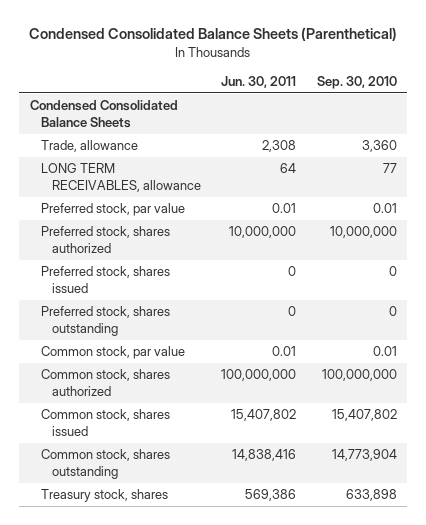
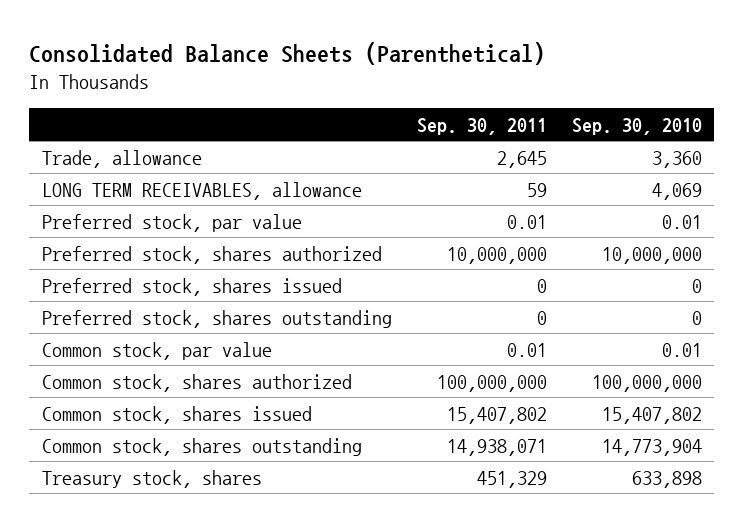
- Condensed Consolidated Balance Sheets (Parenthetical)
+ Consolidated Balance Sheets (Parenthetical)
- | Jun. 30, 2011 | Sep. 30, 2010
+ | Sep. 30, 2011 | Sep. 30, 2010
- Condensed Consolidated Balance Sheets
- LONG TERM RECEIVABLES, allowance | 64 | 77
+ LONG TERM RECEIVABLES, allowance | 59 | 4,069

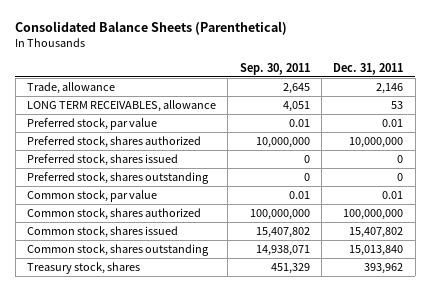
- | Sep. 30, 2011 | Sep. 30, 2010
+ | Sep. 30, 2011 | Dec. 31, 2011
- LONG TERM RECEIVABLES, allowance | 59 | 4,069
+ LONG TERM RECEIVABLES, allowance | 4,051 | 53

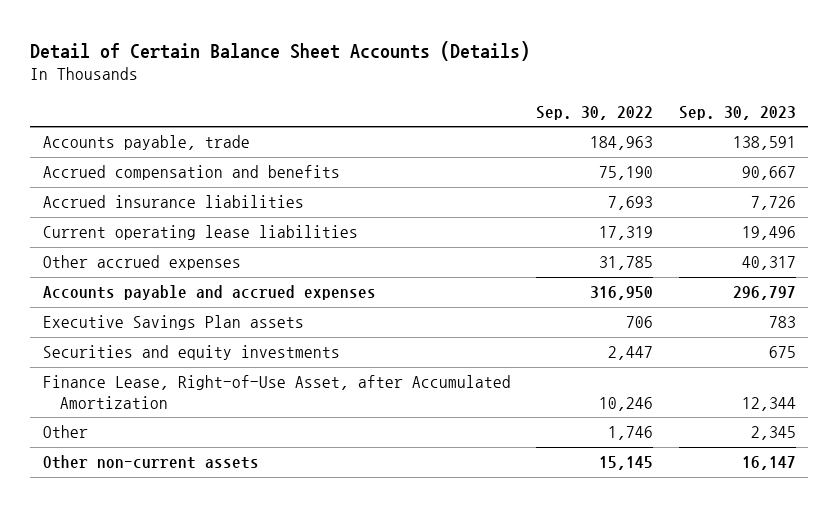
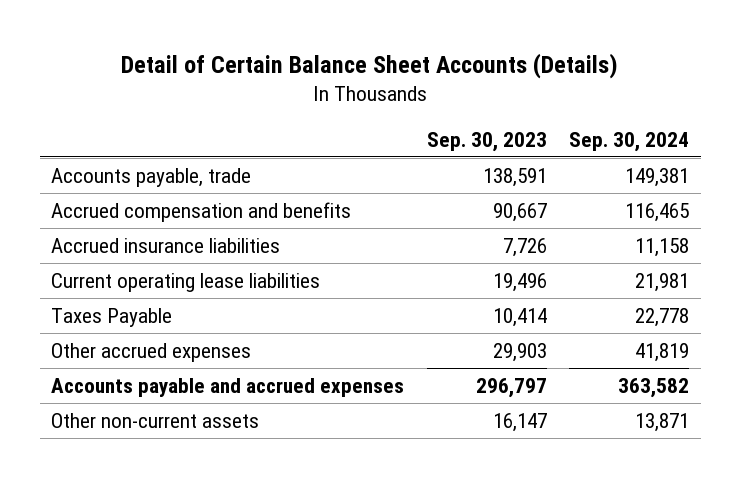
- | Sep. 30, 2022 | Sep. 30, 2023
+ | Sep. 30, 2023 | Sep. 30, 2024
- Other accrued expenses | 31,785 | 40,317
+ Taxes Payable | 10,414 | 22,778
+ Other accrued expenses | 29,903 | 41,819
- Executive Savings Plan assets | 706 | 783
- Securities and equity investments | 2,447 | 675
- Finance Lease, Right-of-Use Asset, after Accumulated Amortization | 10,246 | 12,344
- Other | 1,746 | 2,345

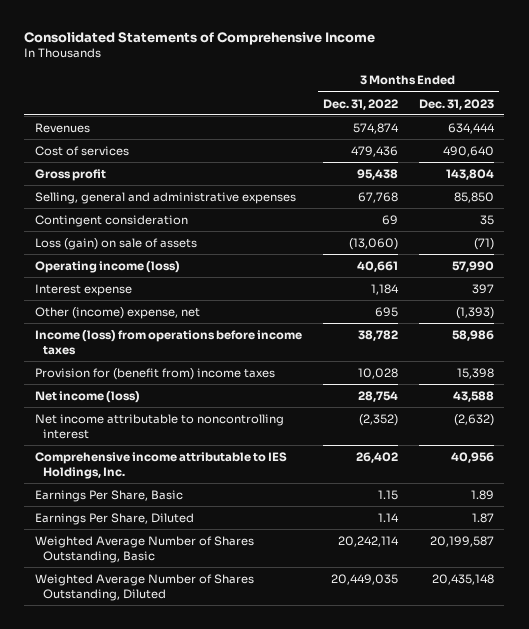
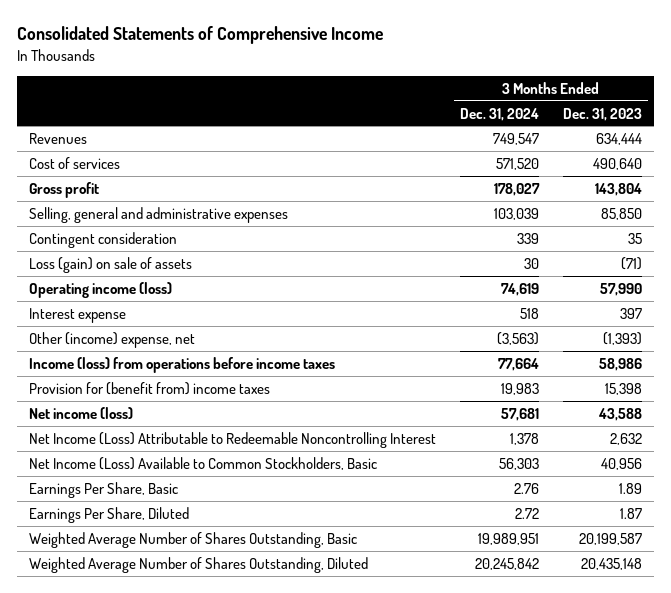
- | 3 Months Ended Dec. 31, 2022 | 3 Months Ended Dec. 31, 2023
+ | 3 Months Ended Dec. 31, 2024 | 3 Months Ended Dec. 31, 2023
- Net income attributable to noncontrolling interest | (2,352) | (2,632)
- Comprehensive income attributable to IES Holdings, Inc. | 26,402 | 40,956
+ Net Income (Loss) Attributable to Redeemable Noncontrolling Interest | 1,378 | 2,632
+ Net Income (Loss) Available to Common Stockholders, Basic | 56,303 | 40,956

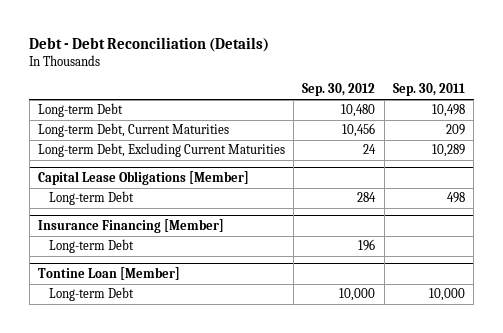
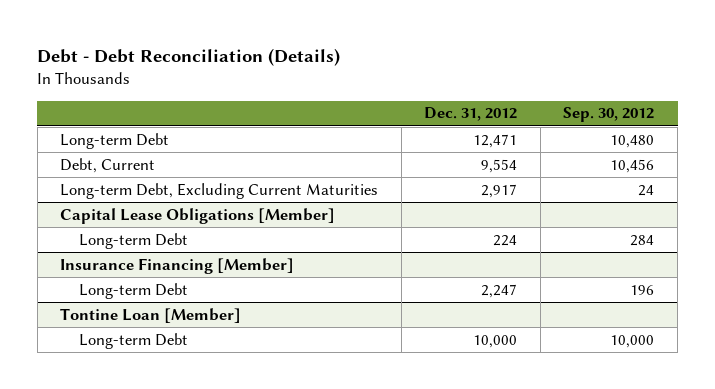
- | Sep. 30, 2012 | Sep. 30, 2011
+ | Dec. 31, 2012 | Sep. 30, 2012
- Long-term Debt, Current Maturities | 10,456 | 209
+ Debt, Current | 9,554 | 10,456

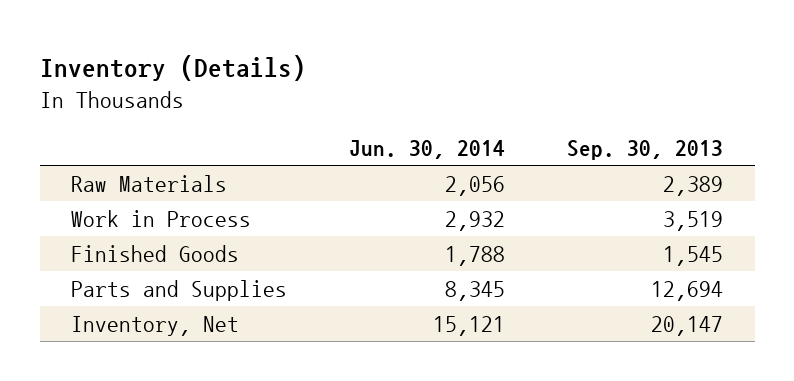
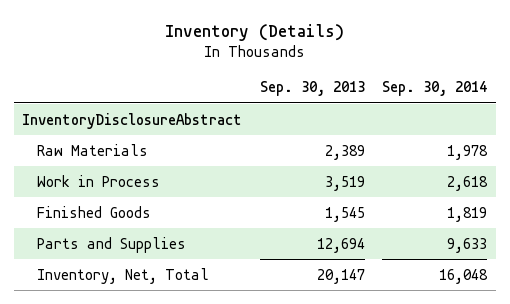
- | Jun. 30, 2014 | Sep. 30, 2013
+ | Sep. 30, 2013 | Sep. 30, 2014
+ InventoryDisclosureAbstract
- Inventory, Net | 15,121 | 20,147
+ Inventory, Net, Total | 20,147 | 16,048

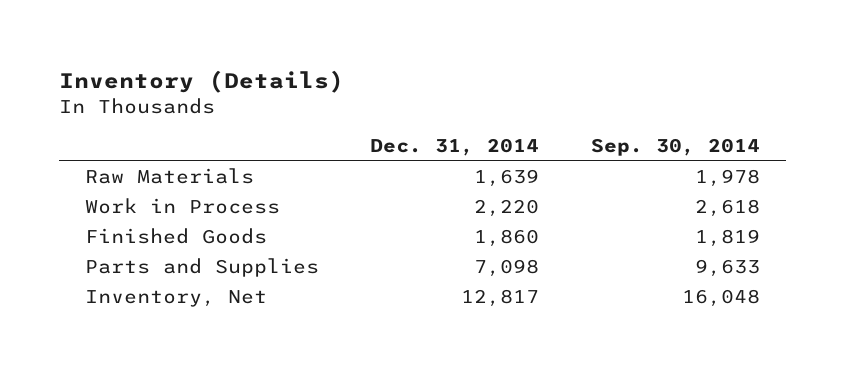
- | Sep. 30, 2013 | Sep. 30, 2014
+ | Dec. 31, 2014 | Sep. 30, 2014
- InventoryDisclosureAbstract
- Inventory, Net, Total | 20,147 | 16,048
+ Inventory, Net | 12,817 | 16,048

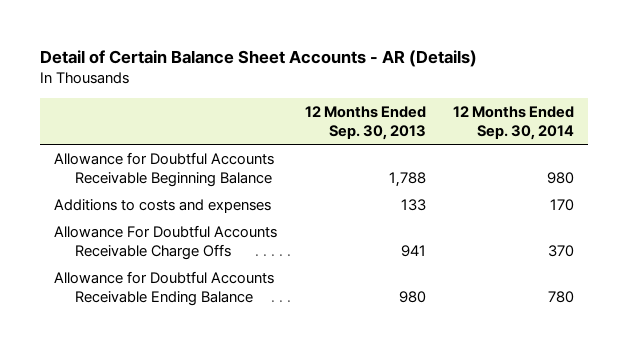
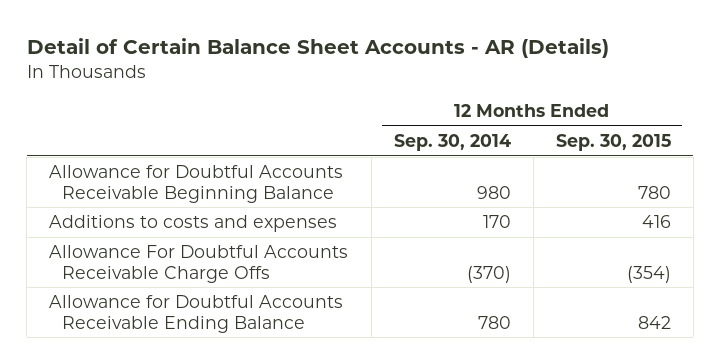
- | 12 Months Ended Sep. 30, 2013 | 12 Months Ended Sep. 30, 2014
+ | 12 Months Ended Sep. 30, 2014 | 12 Months Ended Sep. 30, 2015
- Allowance For Doubtful Accounts Receivable Charge Offs | 941 | 370
+ Allowance For Doubtful Accounts Receivable Charge Offs | (370) | (354)

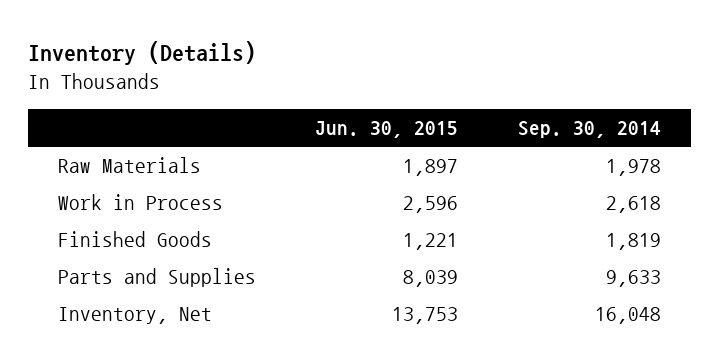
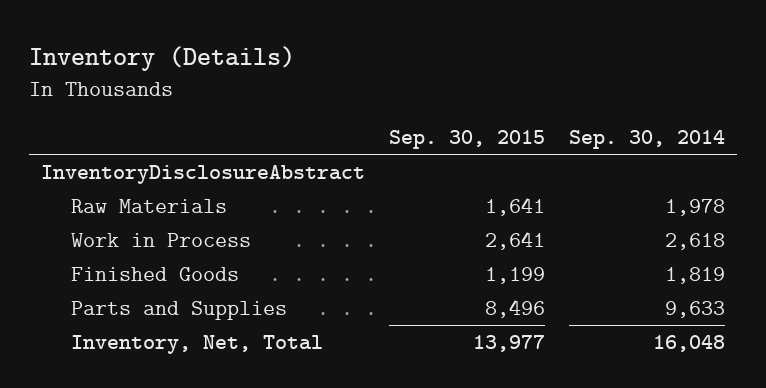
- | Jun. 30, 2015 | Sep. 30, 2014
+ | Sep. 30, 2015 | Sep. 30, 2014
+ InventoryDisclosureAbstract
- Inventory, Net | 13,753 | 16,048
+ Inventory, Net, Total | 13,977 | 16,048

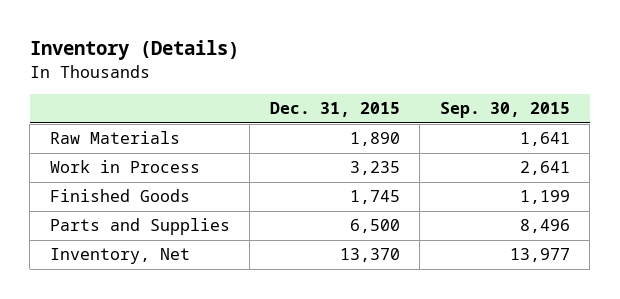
- | Sep. 30, 2015 | Sep. 30, 2014
+ | Dec. 31, 2015 | Sep. 30, 2015
- InventoryDisclosureAbstract
- Inventory, Net, Total | 13,977 | 16,048
+ Inventory, Net | 13,370 | 13,977

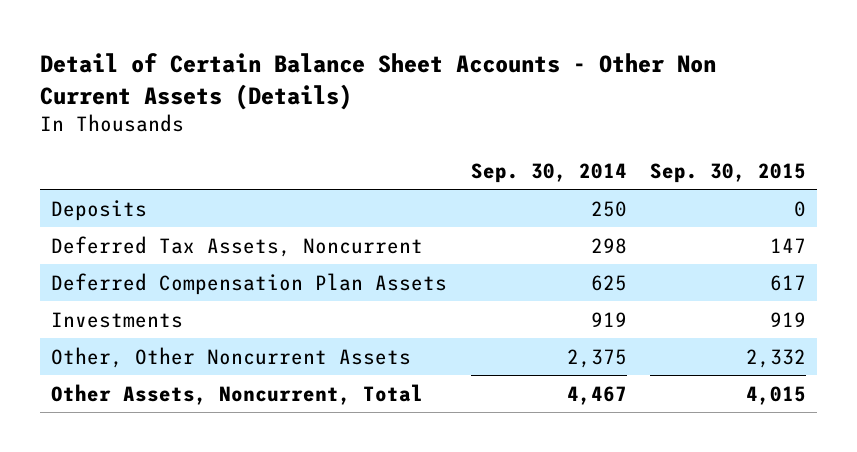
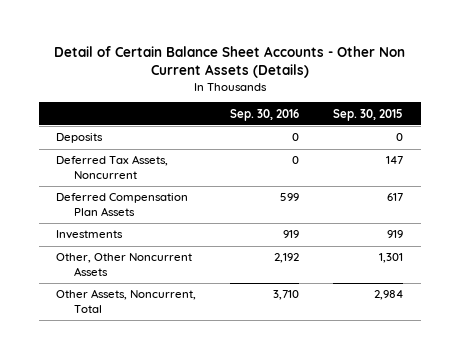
- | Sep. 30, 2014 | Sep. 30, 2015
+ | Sep. 30, 2016 | Sep. 30, 2015
- Other, Other Noncurrent Assets | 2,375 | 2,332
- Other Assets, Noncurrent, Total | 4,467 | 4,015
+ Other, Other Noncurrent Assets | 2,192 | 1,301
+ Other Assets, Noncurrent, Total | 3,710 | 2,984

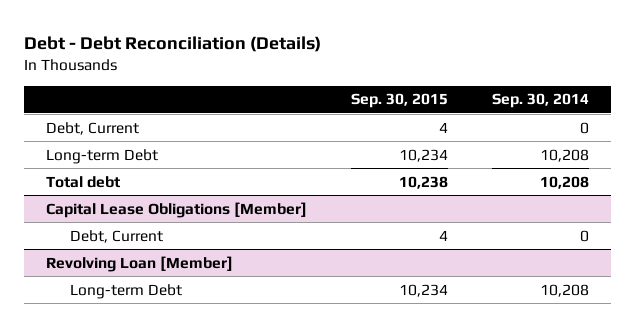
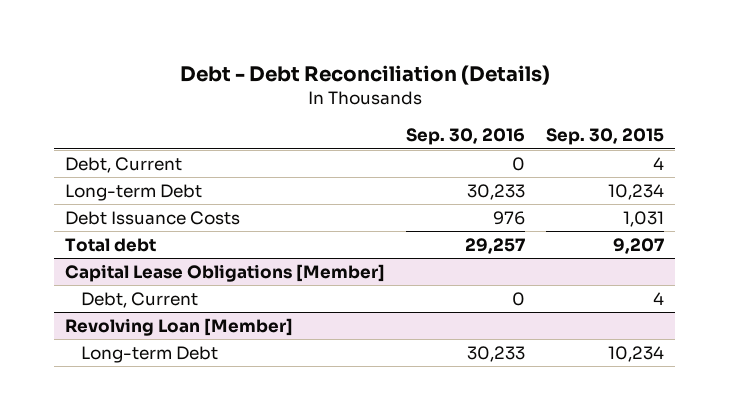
- | Sep. 30, 2015 | Sep. 30, 2014
+ | Sep. 30, 2016 | Sep. 30, 2015
- Total debt | 10,238 | 10,208
+ Debt Issuance Costs | 976 | 1,031
+ Total debt | 29,257 | 9,207

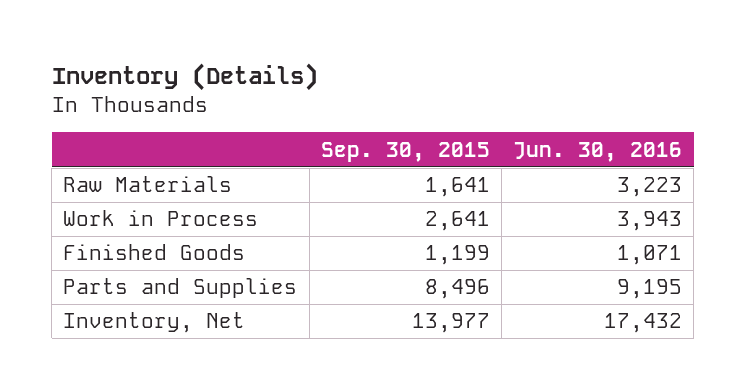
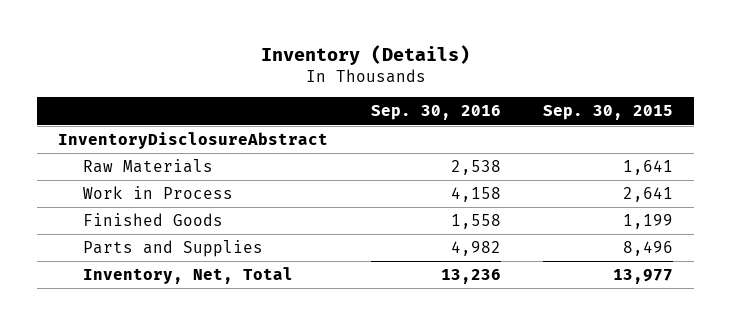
- | Sep. 30, 2015 | Jun. 30, 2016
+ | Sep. 30, 2016 | Sep. 30, 2015
+ InventoryDisclosureAbstract
- Inventory, Net | 13,977 | 17,432
+ Inventory, Net, Total | 13,236 | 13,977

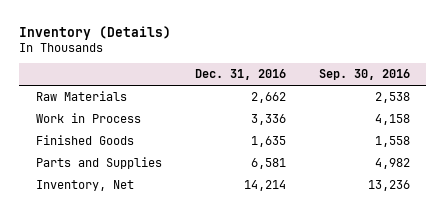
- | Sep. 30, 2016 | Sep. 30, 2015
+ | Dec. 31, 2016 | Sep. 30, 2016
- InventoryDisclosureAbstract
- Inventory, Net, Total | 13,236 | 13,977
+ Inventory, Net | 14,214 | 13,236

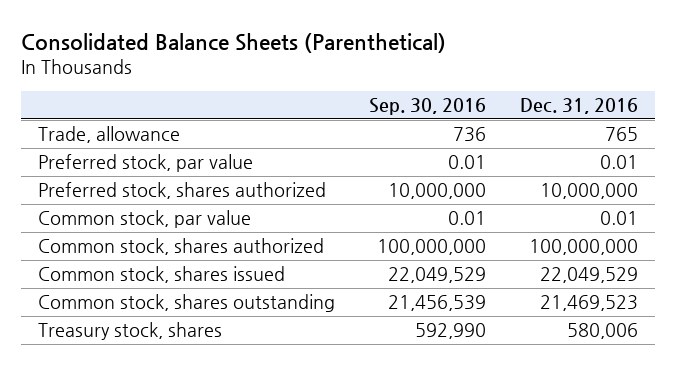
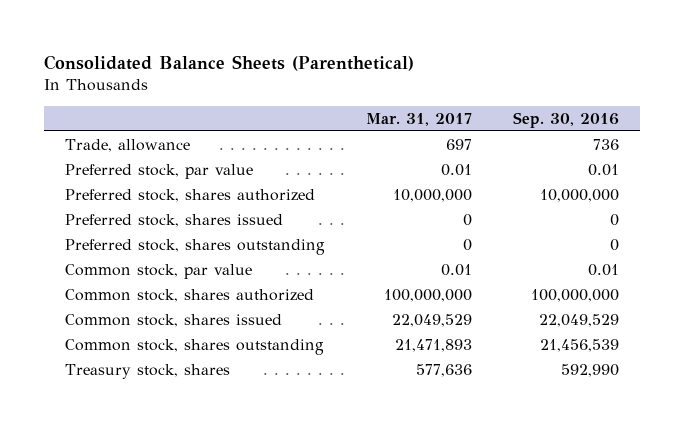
- | Sep. 30, 2016 | Dec. 31, 2016
+ | Mar. 31, 2017 | Sep. 30, 2016
+ Preferred stock, shares issued | 0 | 0
+ Preferred stock, shares outstanding | 0 | 0

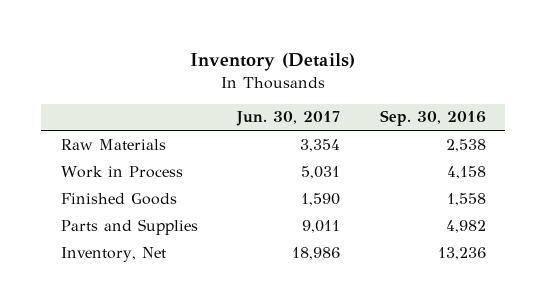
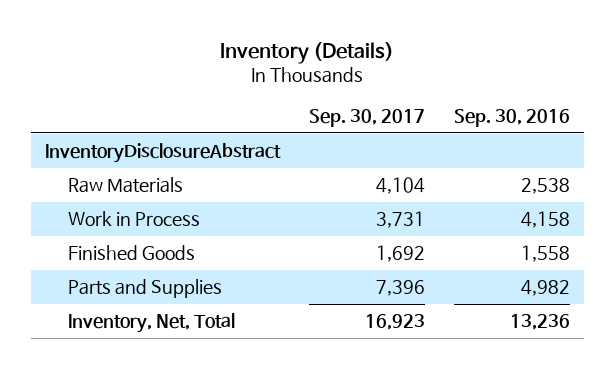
- | Jun. 30, 2017 | Sep. 30, 2016
+ | Sep. 30, 2017 | Sep. 30, 2016
+ InventoryDisclosureAbstract
- Inventory, Net | 18,986 | 13,236
+ Inventory, Net, Total | 16,923 | 13,236

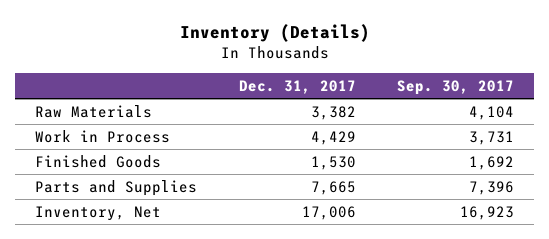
- | Sep. 30, 2017 | Sep. 30, 2016
+ | Dec. 31, 2017 | Sep. 30, 2017
- InventoryDisclosureAbstract
- Inventory, Net, Total | 16,923 | 13,236
+ Inventory, Net | 17,006 | 16,923

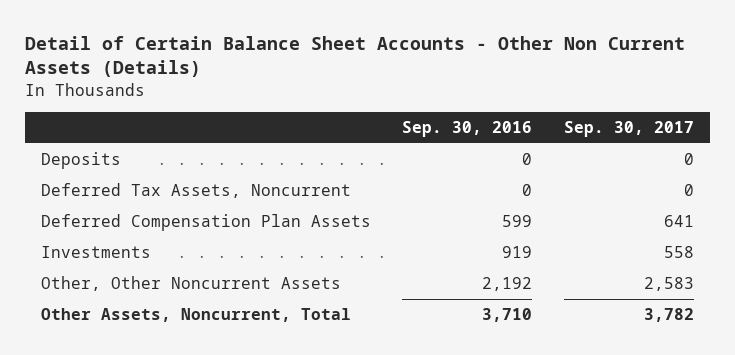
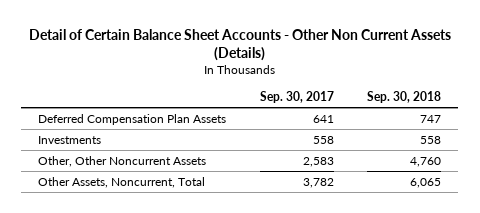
- | Sep. 30, 2016 | Sep. 30, 2017
+ | Sep. 30, 2017 | Sep. 30, 2018
- Deposits | 0 | 0
- Deferred Tax Assets, Noncurrent | 0 | 0

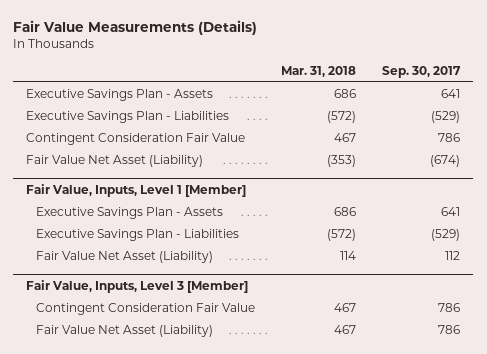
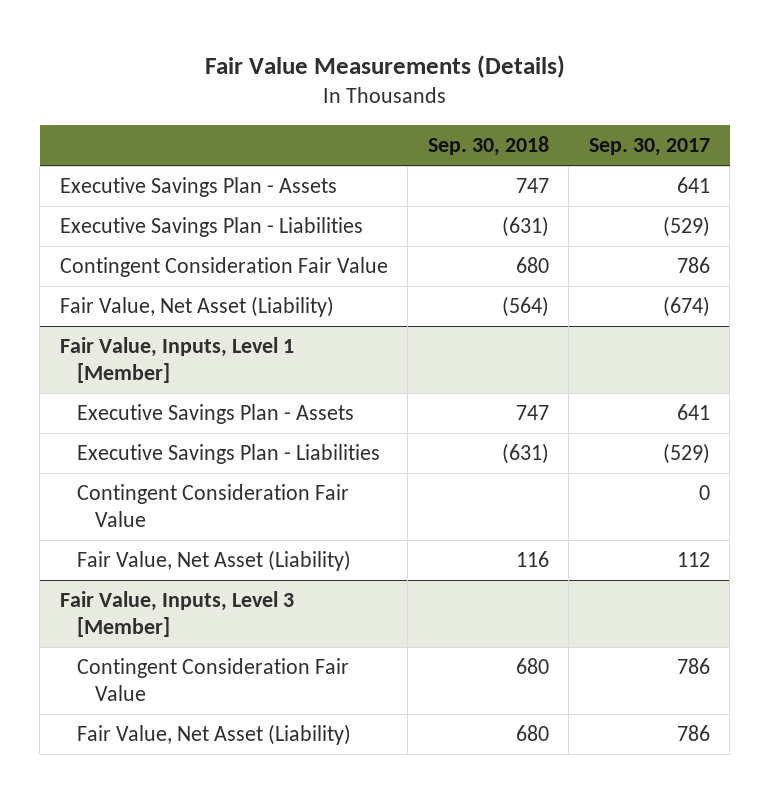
- | Mar. 31, 2018 | Sep. 30, 2017
+ | Sep. 30, 2018 | Sep. 30, 2017
- Fair Value Net Asset (Liability) | (353) | (674)
+ Fair Value, Net Asset (Liability) | (564) | (674)
@ Fair Value, Inputs, Level 1 [Member]
- Fair Value Net Asset (Liability) | 114 | 112
+ Contingent Consideration Fair Value | | 0
+ Fair Value, Net Asset (Liability) | 116 | 112
@ Fair Value, Inputs, Level 3 [Member]
- Fair Value Net Asset (Liability) | 467 | 786
+ Fair Value, Net Asset (Liability) | 680 | 786

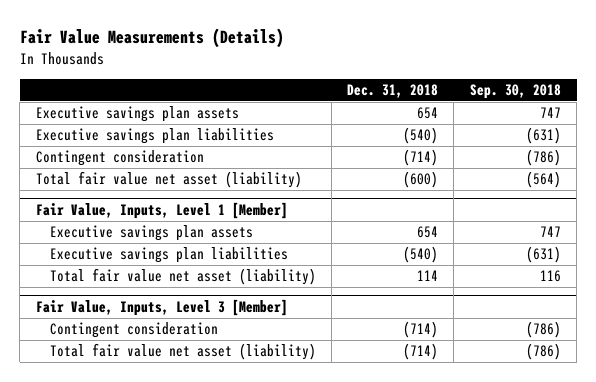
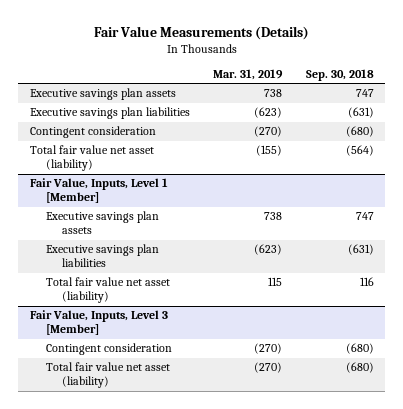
- | Dec. 31, 2018 | Sep. 30, 2018
+ | Mar. 31, 2019 | Sep. 30, 2018
- Contingent consideration | (714) | (786)
+ Contingent consideration | (270) | (680)
@ Fair Value, Inputs, Level 3 [Member]
- Contingent consideration | (714) | (786)
- Total fair value net asset (liability) | (714) | (786)
+ Contingent consideration | (270) | (680)
+ Total fair value net asset (liability) | (270) | (680)

